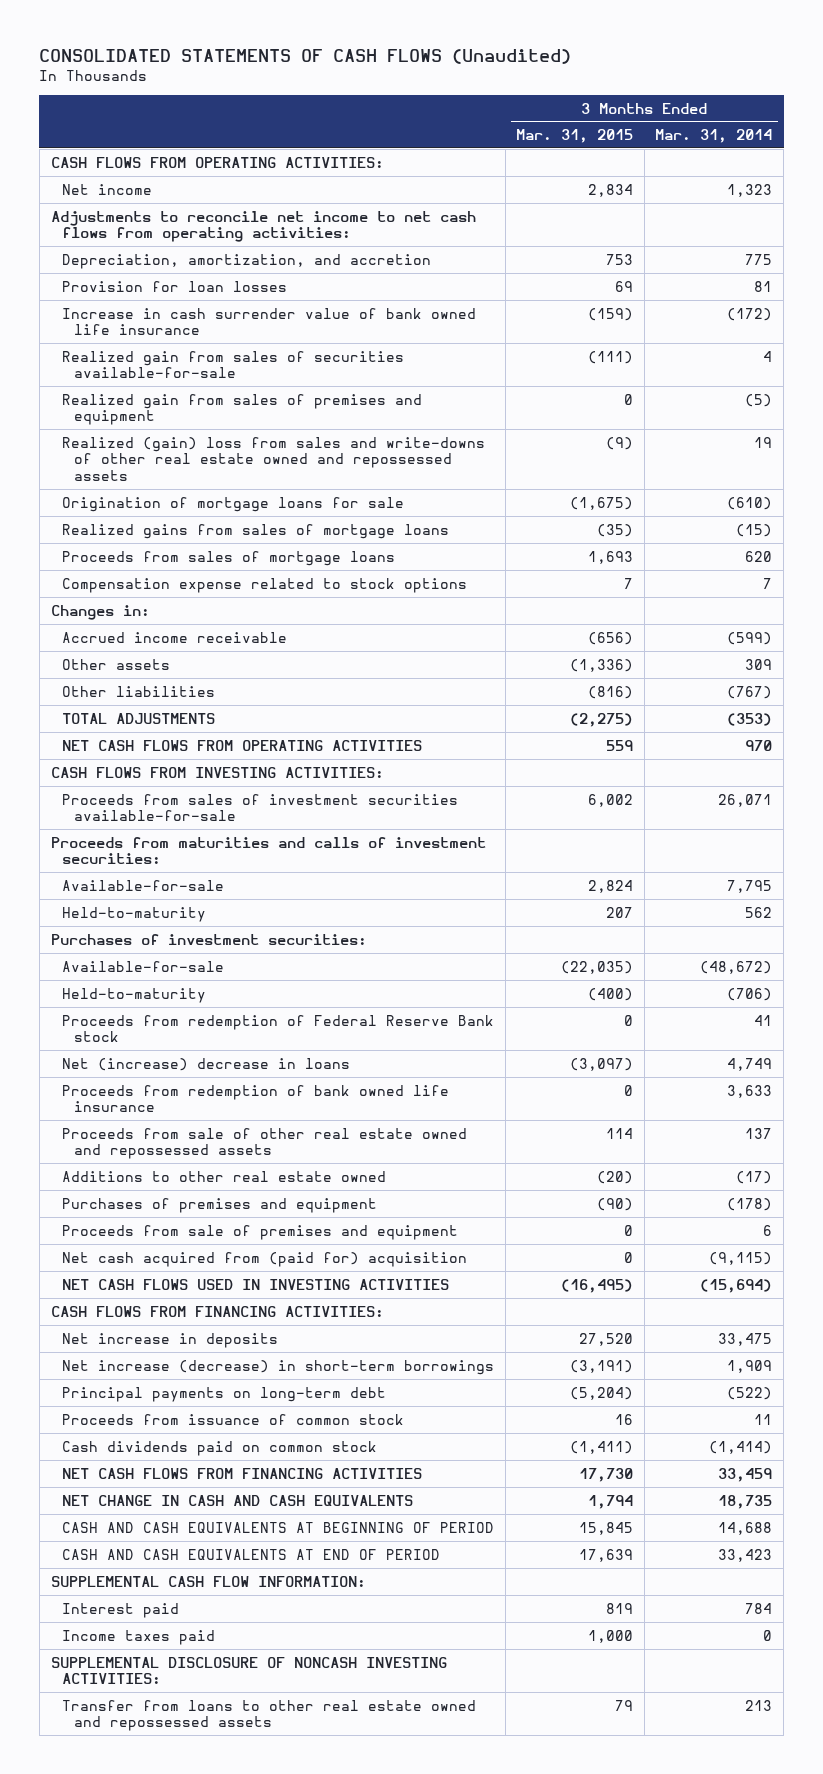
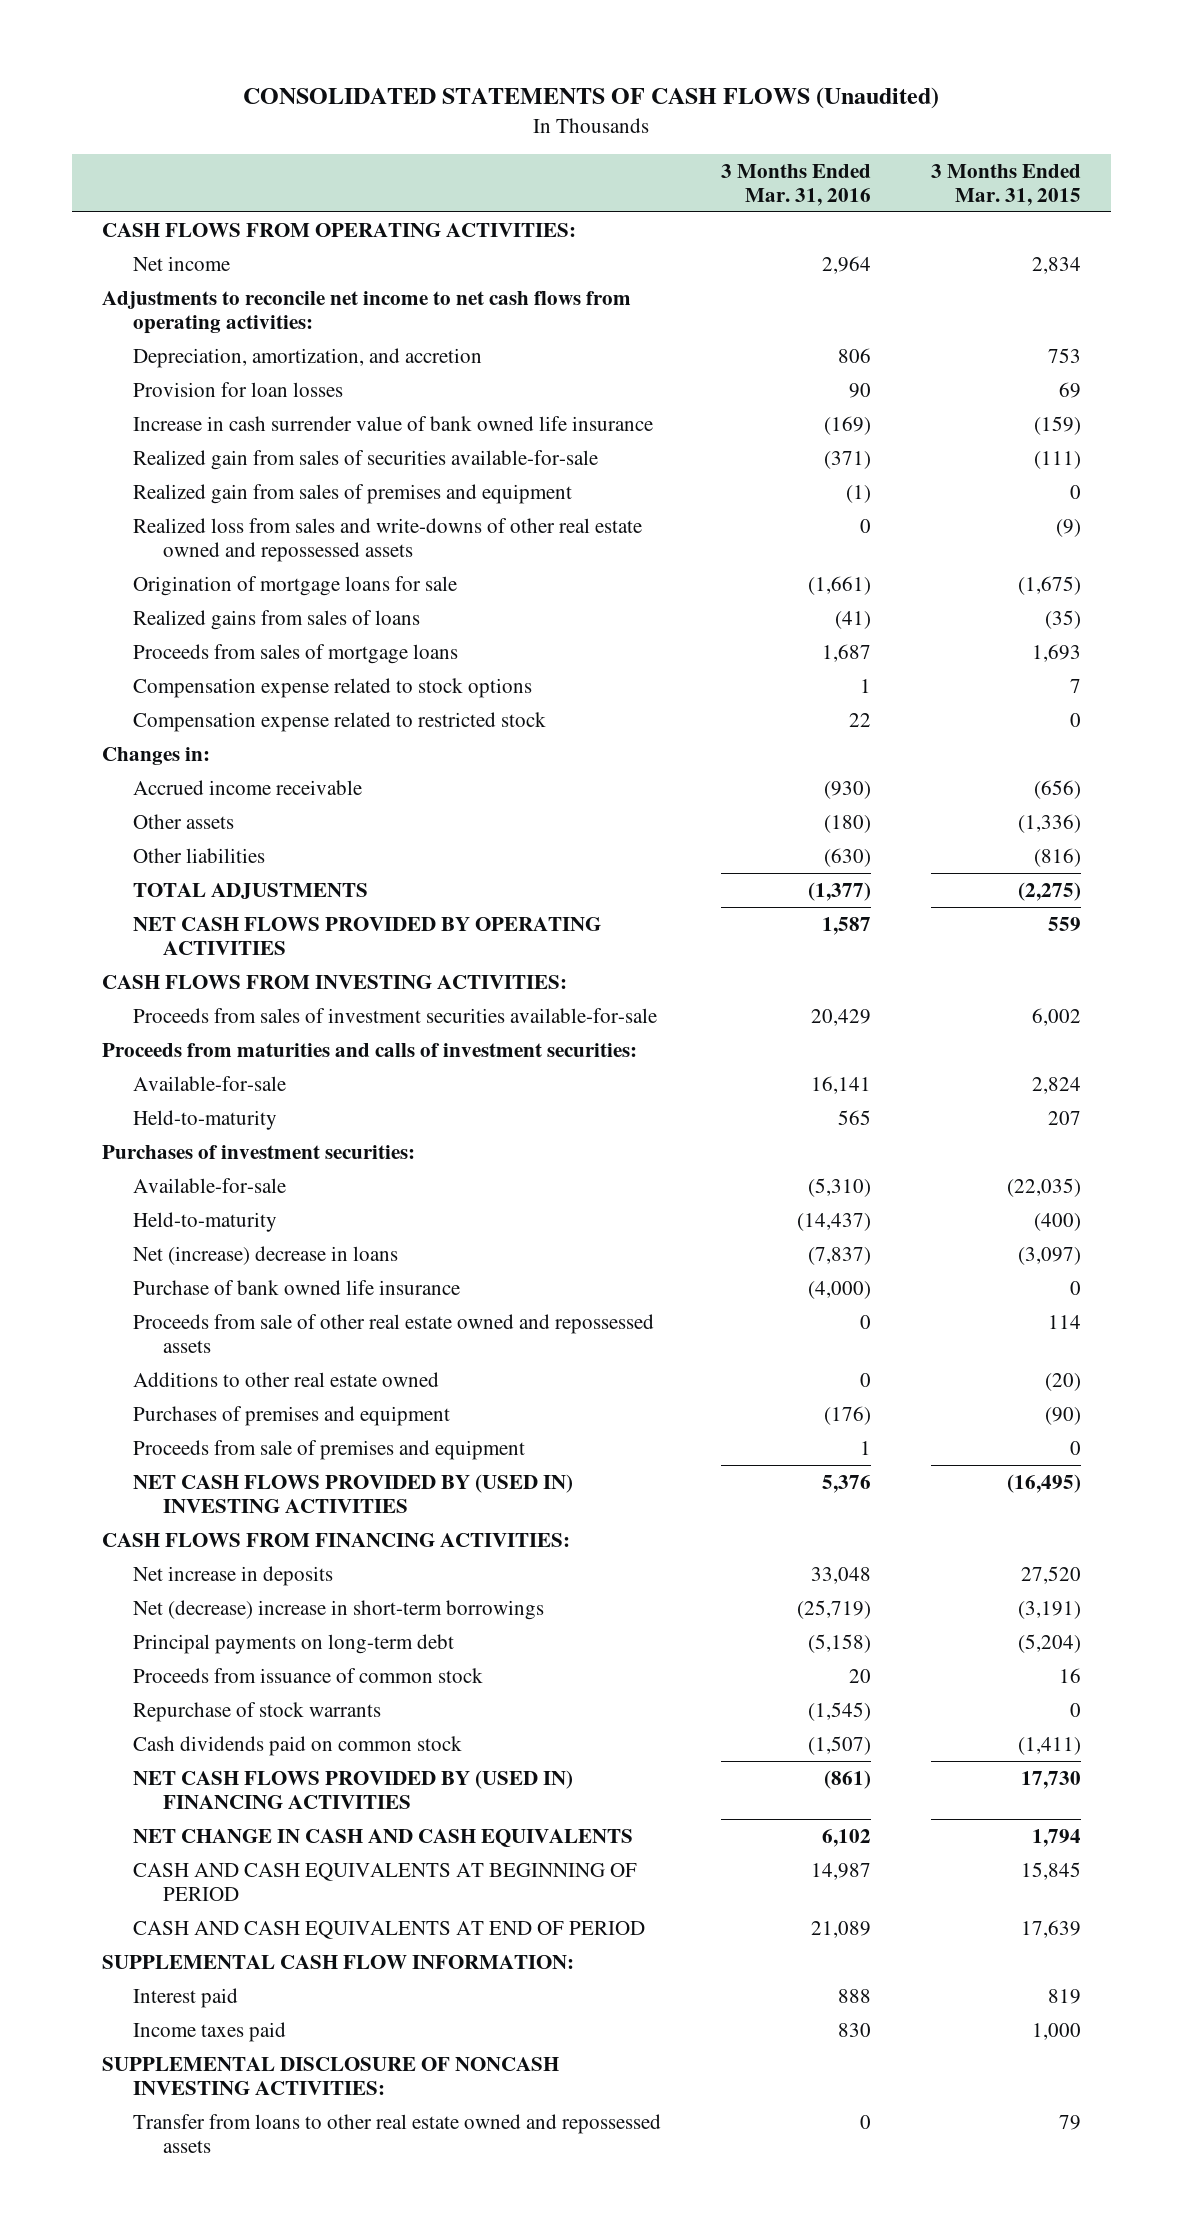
- | 3 Months Ended Mar. 31, 2015 | 3 Months Ended Mar. 31, 2014
+ | 3 Months Ended Mar. 31, 2016 | 3 Months Ended Mar. 31, 2015
- Realized (gain) loss from sales and write-downs of other real estate owned and repossessed assets | (9) | 19
+ Realized loss from sales and write-downs of other real estate owned and repossessed assets | 0 | (9)
- Realized gains from sales of mortgage loans | (35) | (15)
+ Realized gains from sales of loans | (41) | (35)
+ Compensation expense related to restricted stock | 22 | 0
- NET CASH FLOWS FROM OPERATING ACTIVITIES | 559 | 970
+ NET CASH FLOWS PROVIDED BY OPERATING ACTIVITIES | 1,587 | 559
- Proceeds from redemption of Federal Reserve Bank stock | 0 | 41
- Proceeds from redemption of bank owned life insurance | 0 | 3,633
+ Purchase of bank owned life insurance | (4,000) | 0
- Net cash acquired from (paid for) acquisition | 0 | (9,115)
- NET CASH FLOWS USED IN INVESTING ACTIVITIES | (16,495) | (15,694)
+ NET CASH FLOWS PROVIDED BY (USED IN) INVESTING ACTIVITIES | 5,376 | (16,495)
- Net increase (decrease) in short-term borrowings | (3,191) | 1,909
+ Net (decrease) increase in short-term borrowings | (25,719) | (3,191)
+ Repurchase of stock warrants | (1,545) | 0
- NET CASH FLOWS FROM FINANCING ACTIVITIES | 17,730 | 33,459
+ NET CASH FLOWS PROVIDED BY (USED IN) FINANCING ACTIVITIES | (861) | 17,730

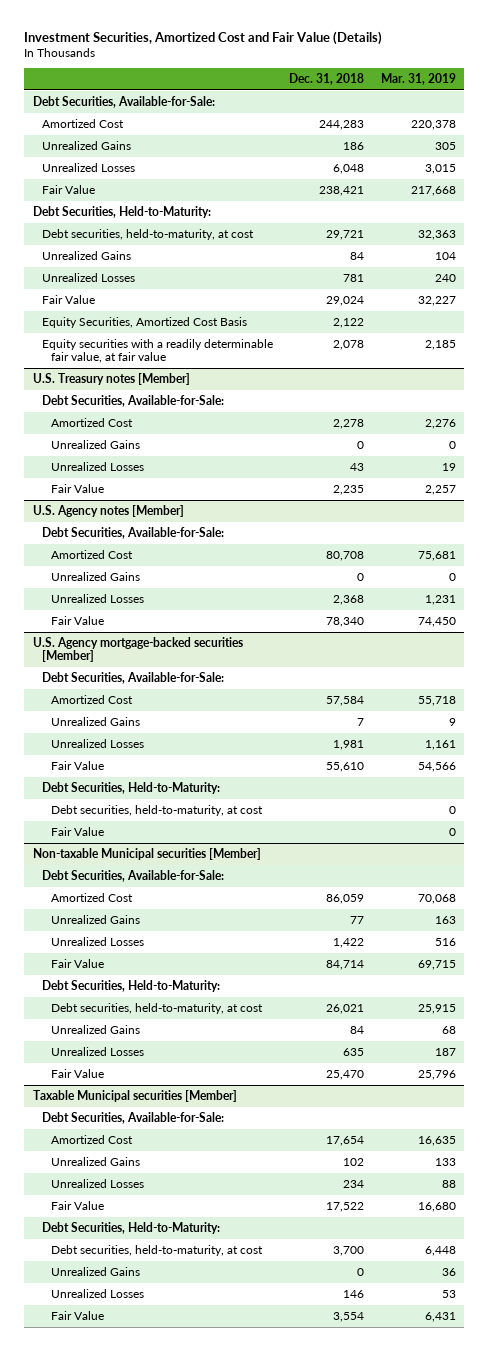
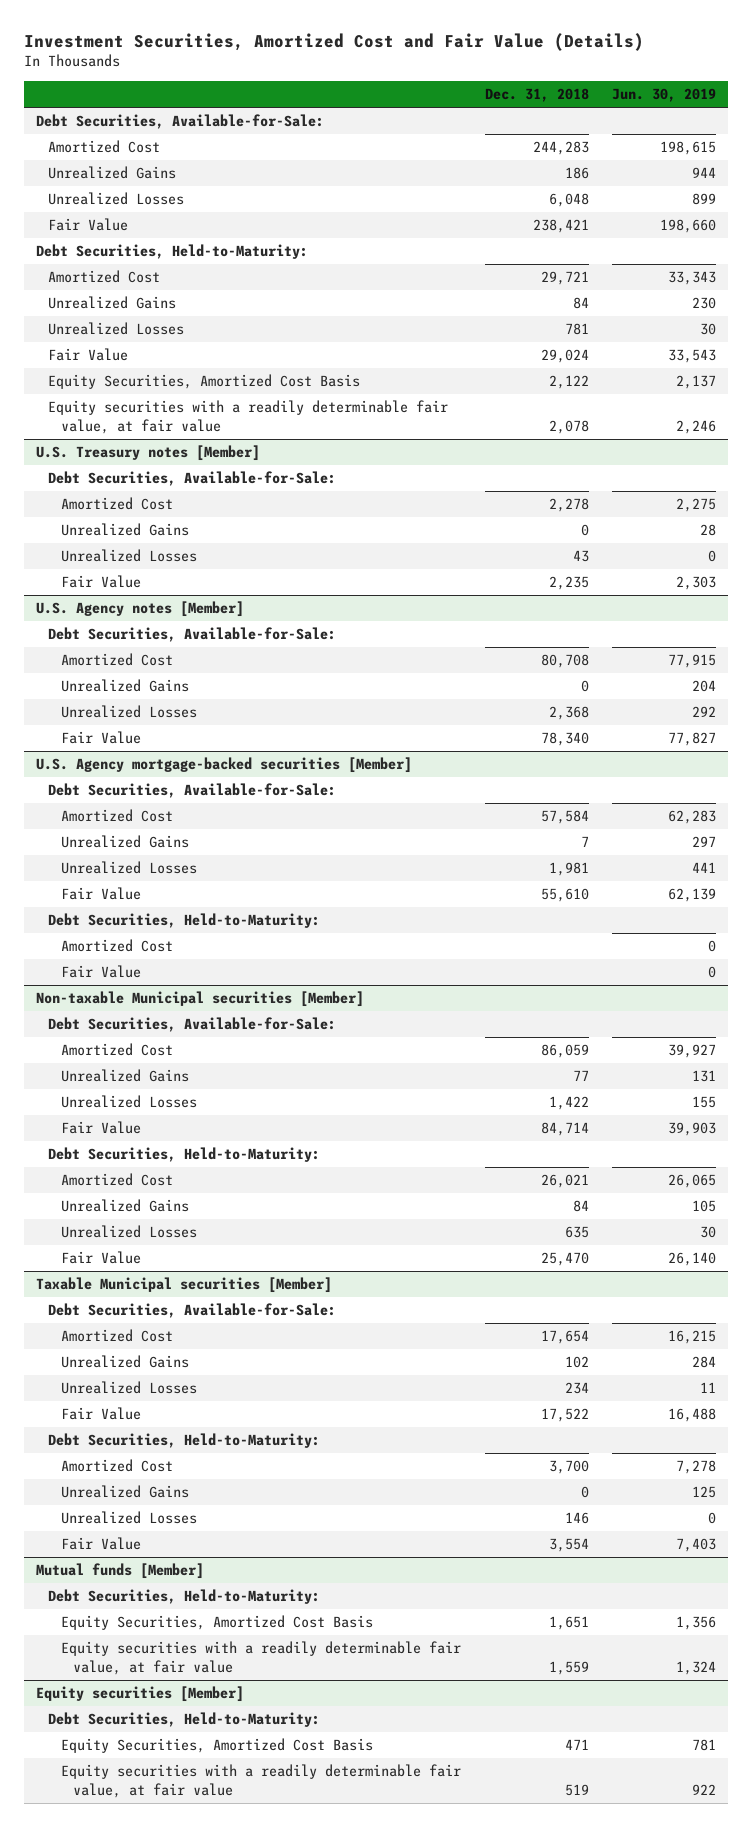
- | Dec. 31, 2018 | Mar. 31, 2019
+ | Dec. 31, 2018 | Jun. 30, 2019
- Debt securities, held-to-maturity, at cost | 29,721 | 32,363
+ Amortized Cost | 29,721 | 33,343
@ U.S. Agency mortgage-backed securities [Member]
- Debt securities, held-to-maturity, at cost | | 0
+ Amortized Cost | | 0
@ Non-taxable Municipal securities [Member]
- Debt securities, held-to-maturity, at cost | 26,021 | 25,915
+ Amortized Cost | 26,021 | 26,065
@ Taxable Municipal securities [Member]
- Debt securities, held-to-maturity, at cost | 3,700 | 6,448
+ Amortized Cost | 3,700 | 7,278
+ Mutual funds [Member]
+ Debt Securities, Held-to-Maturity:
+ Equity Securities, Amortized Cost Basis | 1,651 | 1,356
+ Equity securities with a readily determinable fair value, at fair value | 1,559 | 1,324
+ Equity securities [Member]
+ Debt Securities, Held-to-Maturity:
+ Equity Securities, Amortized Cost Basis | 471 | 781
+ Equity securities with a readily determinable fair value, at fair value | 519 | 922

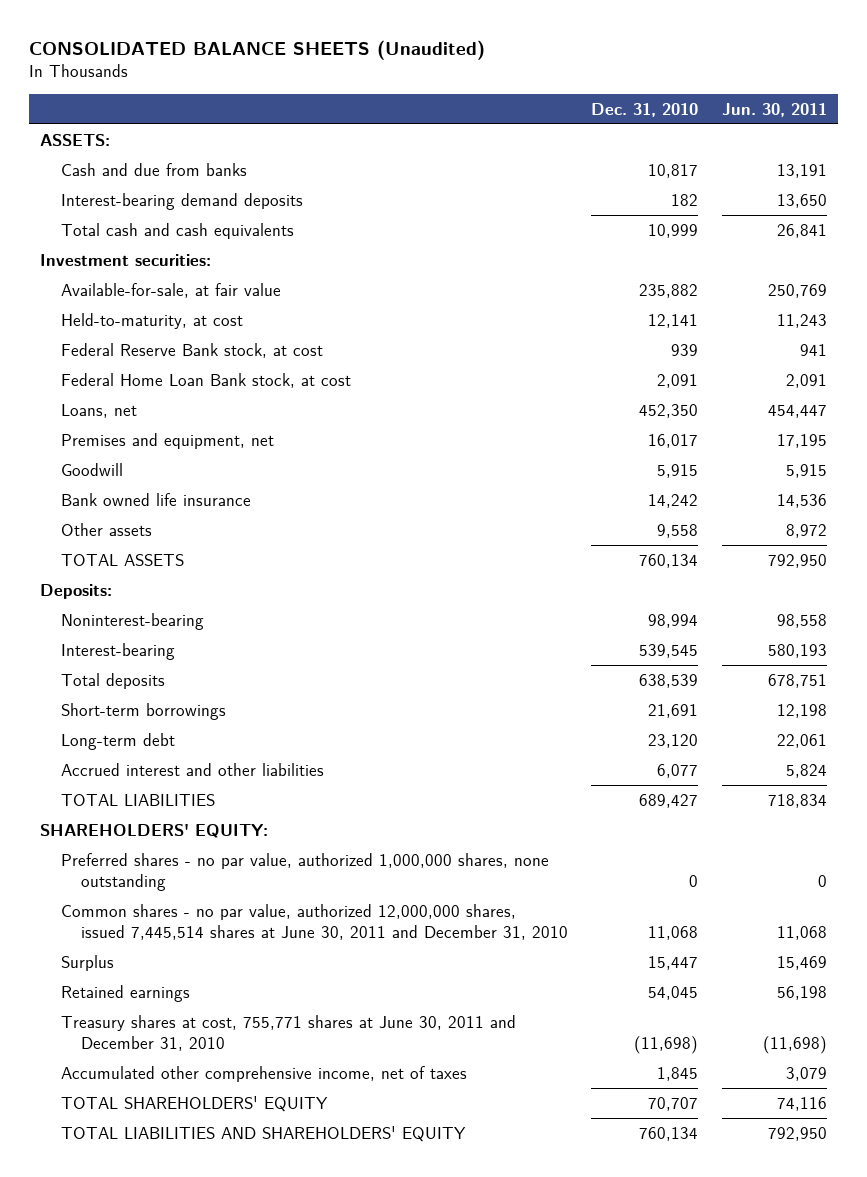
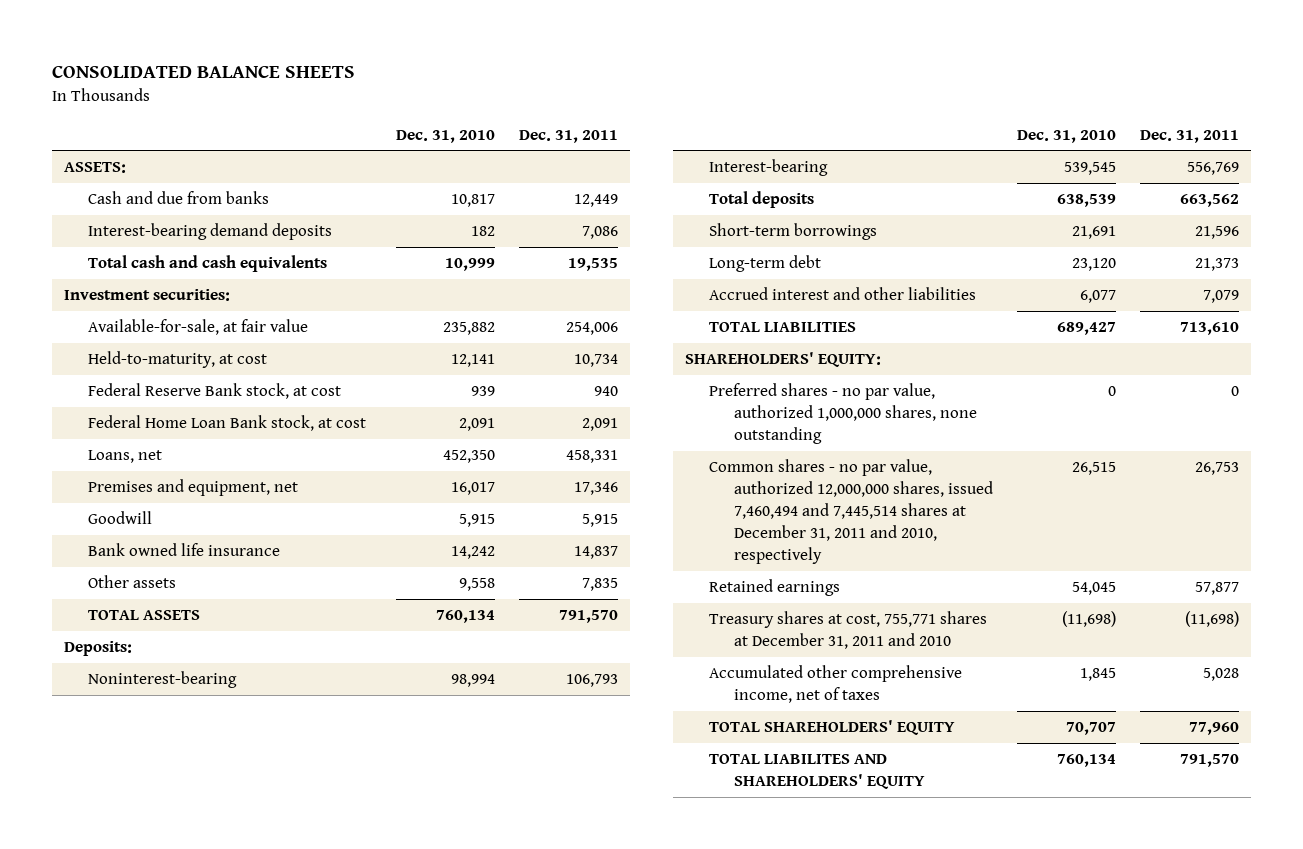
- CONSOLIDATED BALANCE SHEETS (Unaudited)
+ CONSOLIDATED BALANCE SHEETS
- | Dec. 31, 2010 | Jun. 30, 2011
+ | Dec. 31, 2010 | Dec. 31, 2011
- Common shares - no par value, authorized 12,000,000 shares, issued 7,445,514 shares at June 30, 2011 and December 31, 2010 | 11,068 | 11,068
- Surplus | 15,447 | 15,469
+ Common shares - no par value, authorized 12,000,000 shares, issued 7,460,494 and 7,445,514 shares at December 31, 2011 and 2010, respectively | 26,515 | 26,753
- Treasury shares at cost, 755,771 shares at June 30, 2011 and December 31, 2010 | (11,698) | (11,698)
+ Treasury shares at cost, 755,771 shares at December 31, 2011 and 2010 | (11,698) | (11,698)
- TOTAL LIABILITIES AND SHAREHOLDERS' EQUITY | 760,134 | 792,950
+ TOTAL LIABILITES AND SHAREHOLDERS' EQUITY | 760,134 | 791,570

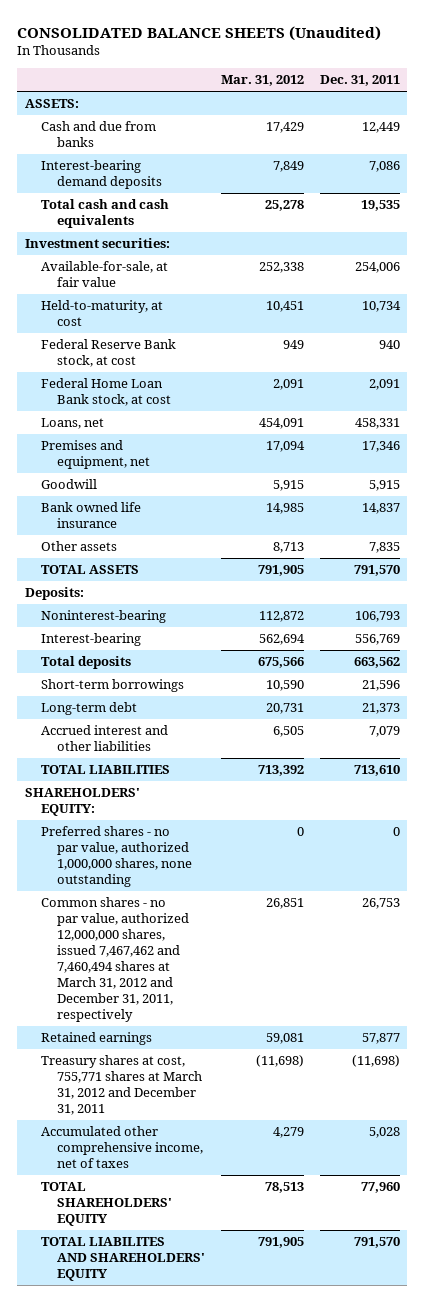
- CONSOLIDATED BALANCE SHEETS
+ CONSOLIDATED BALANCE SHEETS (Unaudited)
- | Dec. 31, 2010 | Dec. 31, 2011
+ | Mar. 31, 2012 | Dec. 31, 2011
- Common shares - no par value, authorized 12,000,000 shares, issued 7,460,494 and 7,445,514 shares at December 31, 2011 and 2010, respectively | 26,515 | 26,753
+ Common shares - no par value, authorized 12,000,000 shares, issued 7,467,462 and 7,460,494 shares at March 31, 2012 and December 31, 2011, respectively | 26,851 | 26,753
- Treasury shares at cost, 755,771 shares at December 31, 2011 and 2010 | (11,698) | (11,698)
+ Treasury shares at cost, 755,771 shares at March 31, 2012 and December 31, 2011 | (11,698) | (11,698)

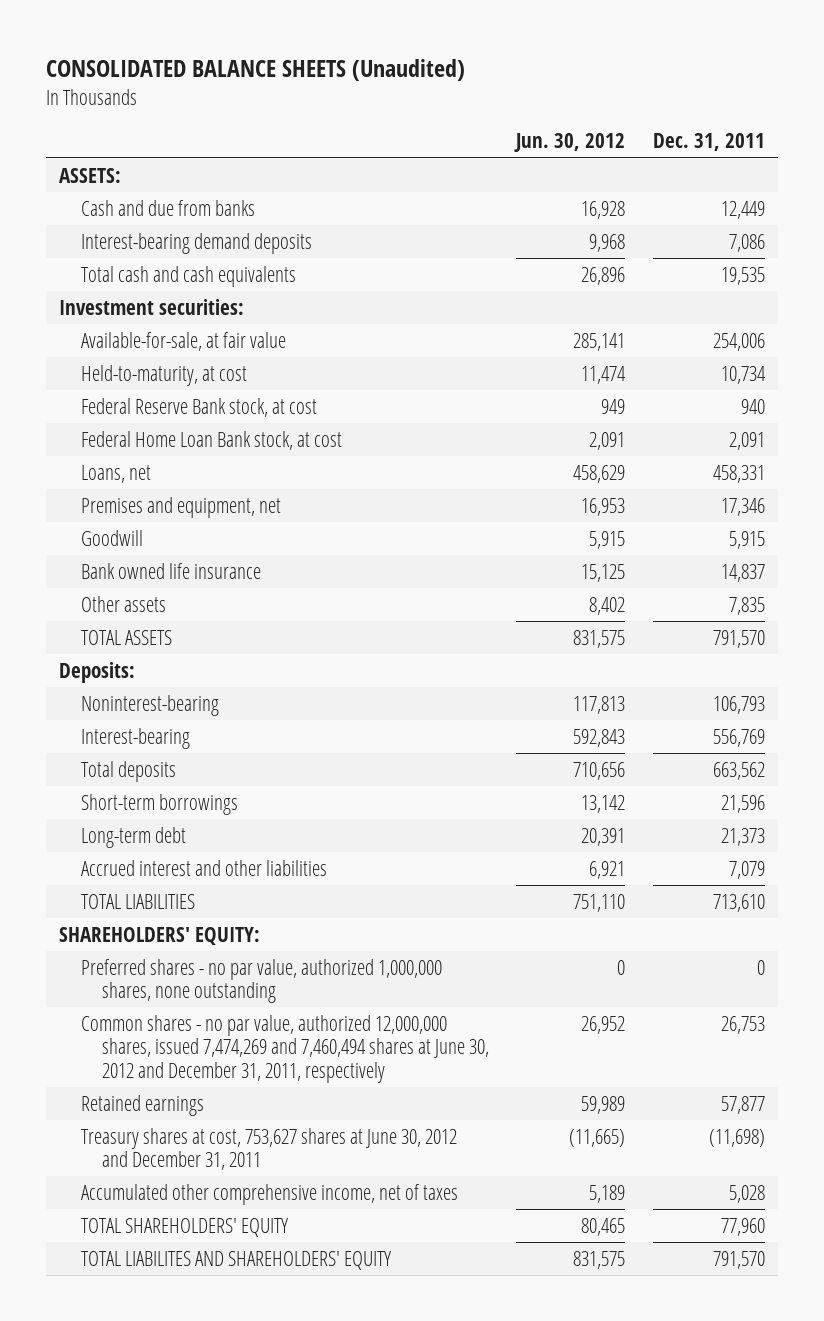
- | Mar. 31, 2012 | Dec. 31, 2011
+ | Jun. 30, 2012 | Dec. 31, 2011
- Common shares - no par value, authorized 12,000,000 shares, issued 7,467,462 and 7,460,494 shares at March 31, 2012 and December 31, 2011, respectively | 26,851 | 26,753
+ Common shares - no par value, authorized 12,000,000 shares, issued 7,474,269 and 7,460,494 shares at June 30, 2012 and December 31, 2011, respectively | 26,952 | 26,753
- Treasury shares at cost, 755,771 shares at March 31, 2012 and December 31, 2011 | (11,698) | (11,698)
+ Treasury shares at cost, 753,627 shares at June 30, 2012 and December 31, 2011 | (11,665) | (11,698)

